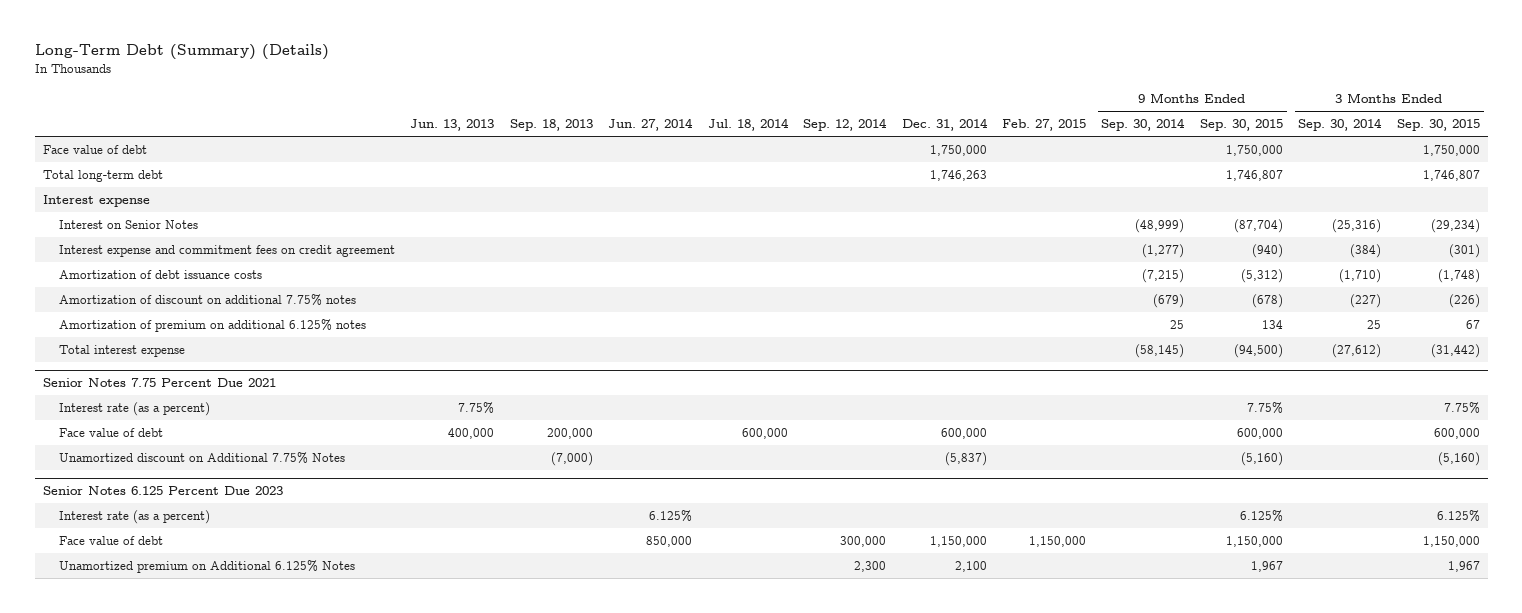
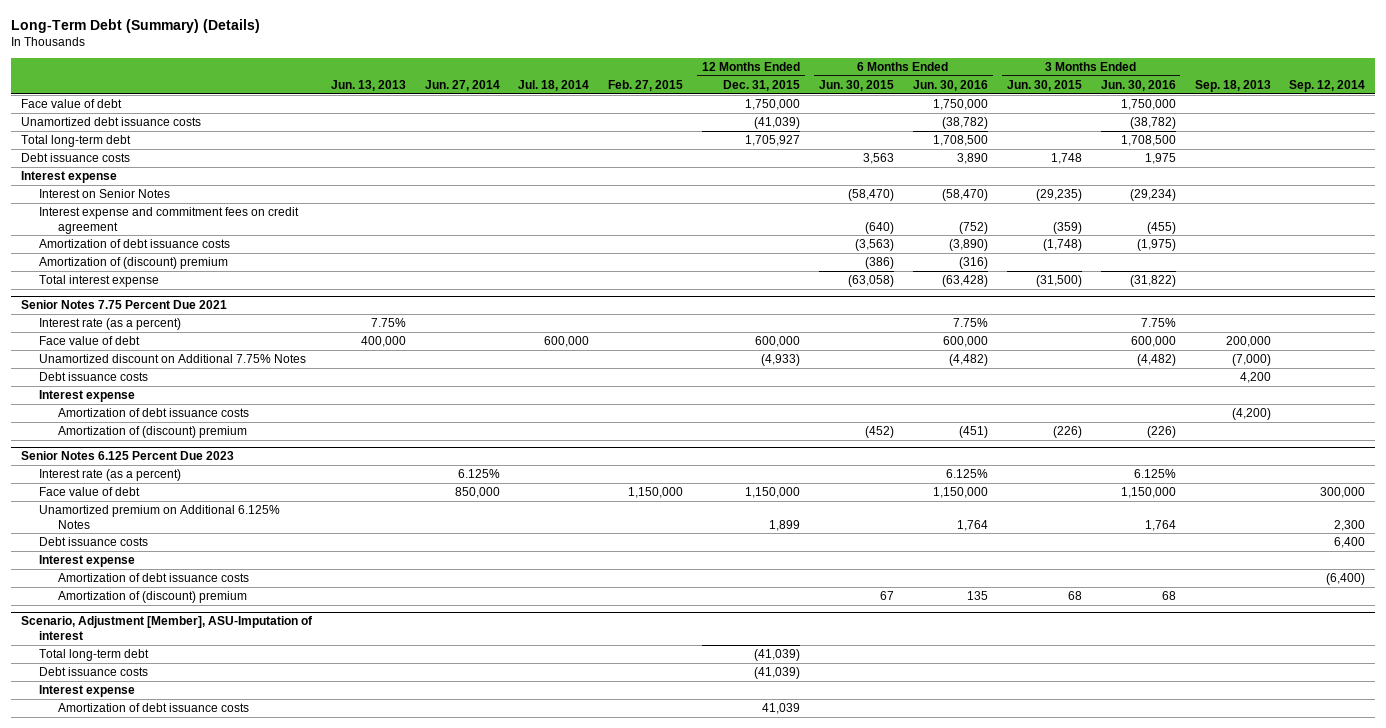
- | Jun. 13, 2013 | Sep. 18, 2013 | Jun. 27, 2014 | Jul. 18, 2014 | Sep. 12, 2014 | Dec. 31, 2014 | Feb. 27, 2015 | 9 Months Ended Sep. 30, 2014 | 9 Months Ended Sep. 30, 2015 | 3 Months Ended Sep. 30, 2014 | 3 Months Ended Sep. 30, 2015
+ | Jun. 13, 2013 | Jun. 27, 2014 | Jul. 18, 2014 | Feb. 27, 2015 | 12 Months Ended Dec. 31, 2015 | 6 Months Ended Jun. 30, 2015 | 6 Months Ended Jun. 30, 2016 | 3 Months Ended Jun. 30, 2015 | 3 Months Ended Jun. 30, 2016 | Sep. 18, 2013 | Sep. 12, 2014
+ Unamortized debt issuance costs | | | | | (41,039) | | (38,782) | | (38,782) | |
+ Debt issuance costs | | | | | | 3,563 | 3,890 | 1,748 | 1,975 | |
- Amortization of discount on additional 7.75% notes | | | | | | | | (679) | (678) | (227) | (226)
- Amortization of premium on additional 6.125% notes | | | | | | | | 25 | 134 | 25 | 67
+ Amortization of (discount) premium | | | | | | (386) | (316) | | | |
@ Senior Notes 7.75 Percent Due 2021
+ Debt issuance costs | | | | | | | | | | 4,200 |
+ Interest expense
+ Amortization of debt issuance costs | | | | | | | | | | (4,200) |
+ Amortization of (discount) premium | | | | | | (452) | (451) | (226) | (226) | |
@ Senior Notes 6.125 Percent Due 2023
+ Debt issuance costs | | | | | | | | | | | 6,400
+ Interest expense
+ Amortization of debt issuance costs | | | | | | | | | | | (6,400)
+ Amortization of (discount) premium | | | | | | 67 | 135 | 68 | 68 | |
+ Scenario, Adjustment [Member], ASU-Imputation of interest
+ Total long-term debt | | | | | (41,039) | | | | | |
+ Debt issuance costs | | | | | (41,039) | | | | | |
+ Interest expense
+ Amortization of debt issuance costs | | | | | 41,039 | | | | | |

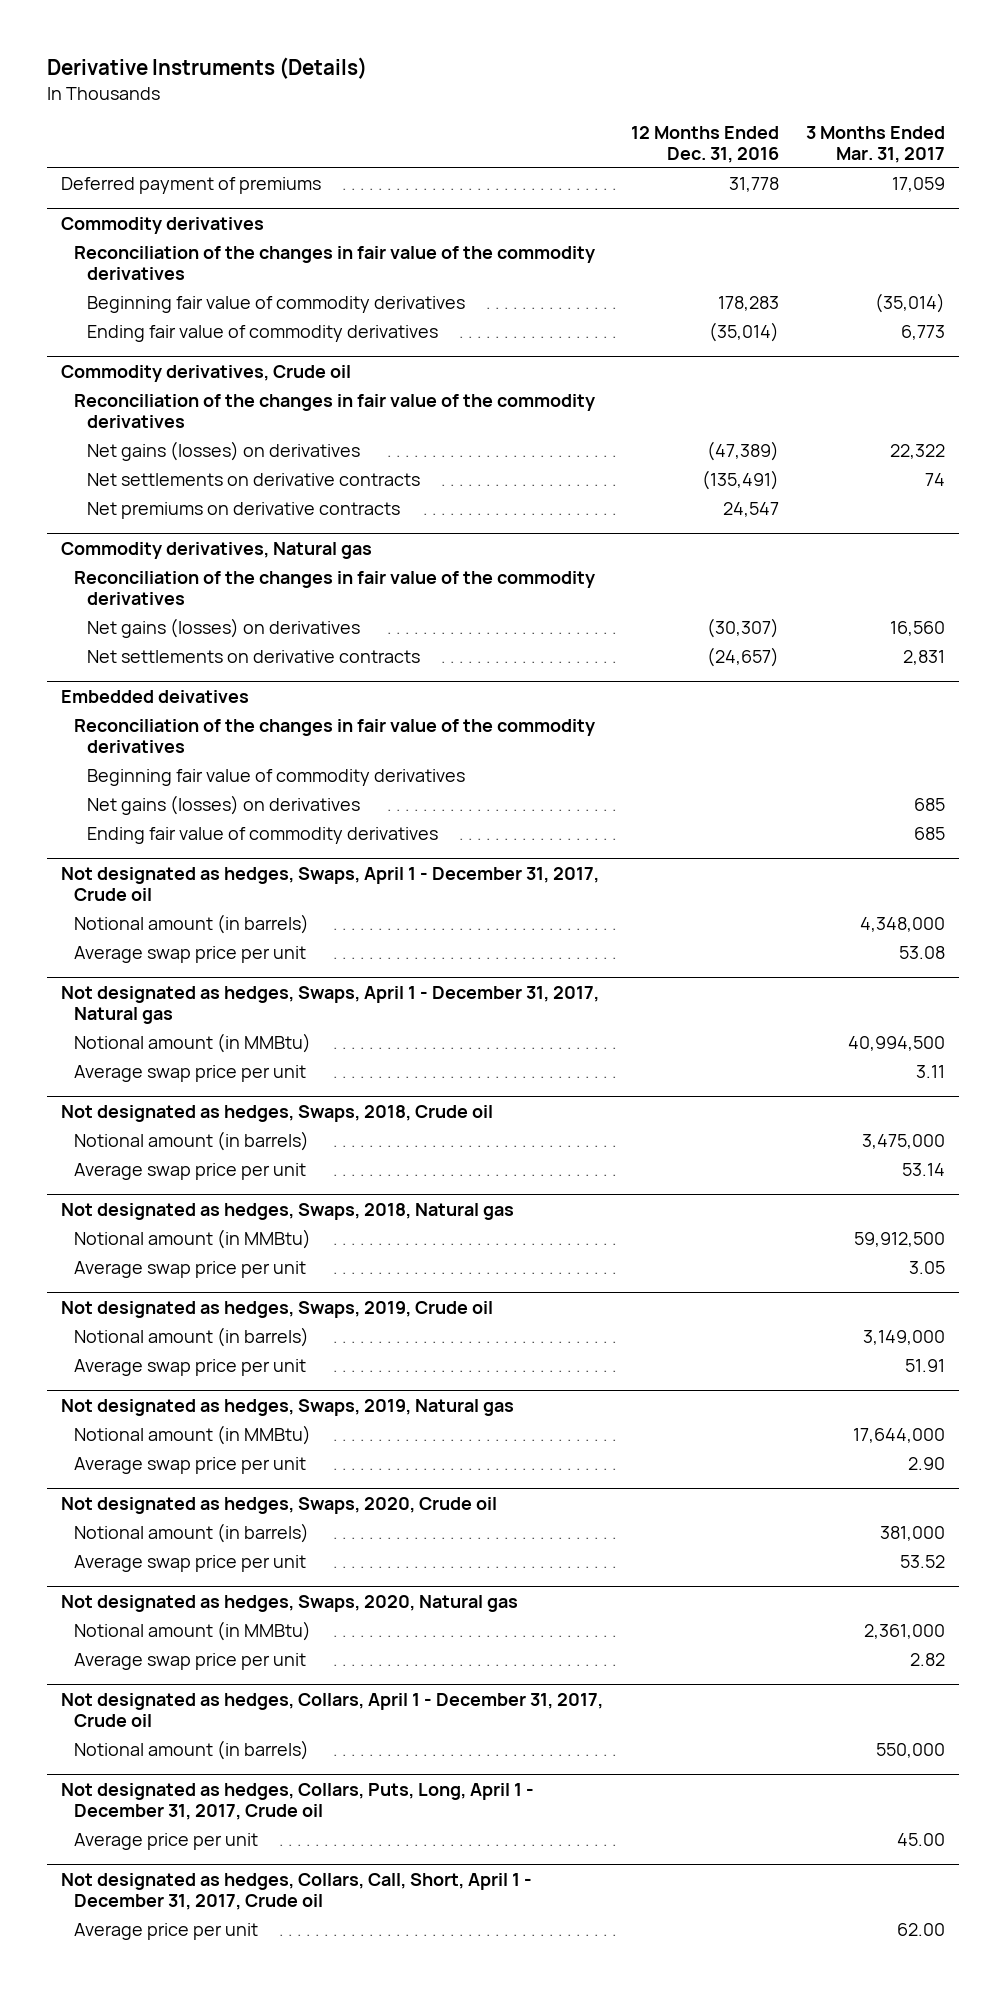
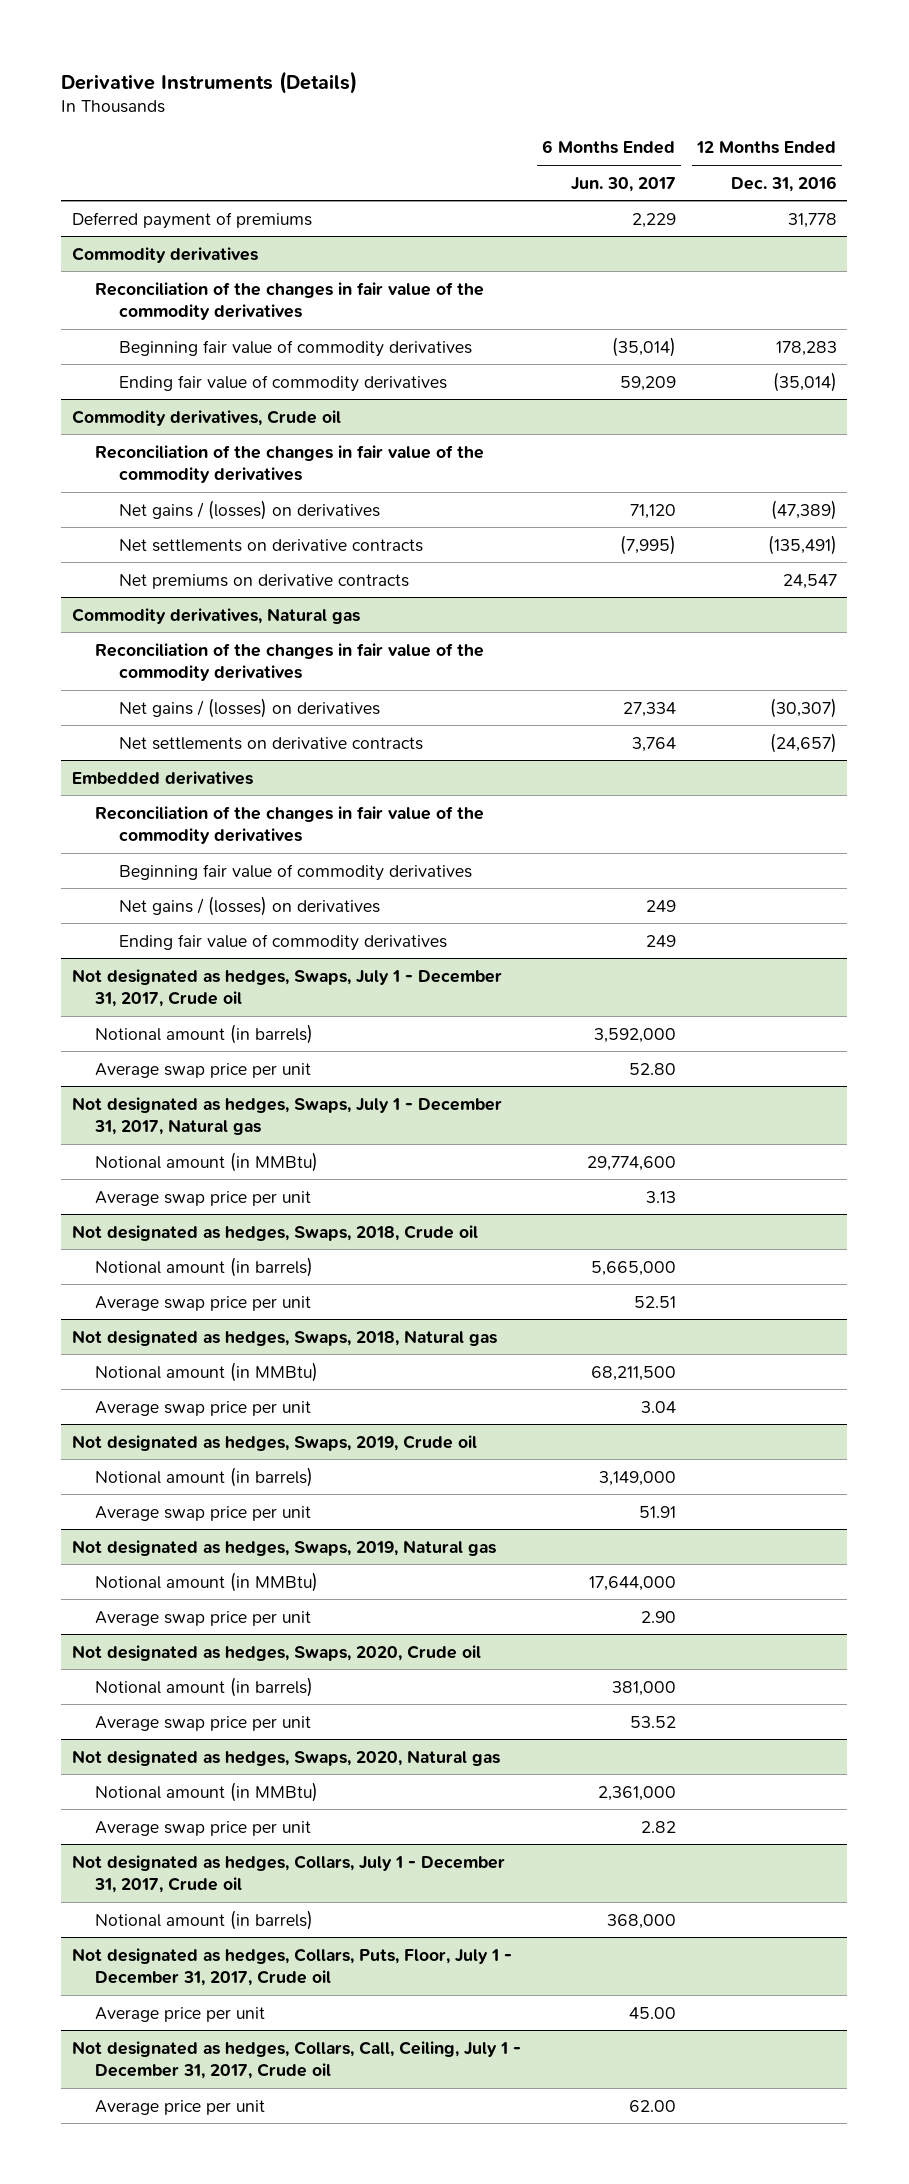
- | 12 Months Ended Dec. 31, 2016 | 3 Months Ended Mar. 31, 2017
+ | 6 Months Ended Jun. 30, 2017 | 12 Months Ended Dec. 31, 2016
@ Commodity derivatives, Crude oil
- Net gains (losses) on derivatives | (47,389) | 22,322
+ Net gains / (losses) on derivatives | 71,120 | (47,389)
@ Commodity derivatives, Natural gas
- Net gains (losses) on derivatives | (30,307) | 16,560
+ Net gains / (losses) on derivatives | 27,334 | (30,307)
- Embedded deivatives
+ Embedded derivatives
- Net gains (losses) on derivatives | | 685
+ Net gains / (losses) on derivatives | 249 |
- Not designated as hedges, Swaps, April 1 - December 31, 2017, Crude oil
+ Not designated as hedges, Swaps, July 1 - December 31, 2017, Crude oil
- Not designated as hedges, Swaps, April 1 - December 31, 2017, Natural gas
+ Not designated as hedges, Swaps, July 1 - December 31, 2017, Natural gas
- Not designated as hedges, Collars, April 1 - December 31, 2017, Crude oil
+ Not designated as hedges, Collars, July 1 - December 31, 2017, Crude oil
- Not designated as hedges, Collars, Puts, Long, April 1 - December 31, 2017, Crude oil
+ Not designated as hedges, Collars, Puts, Floor, July 1 - December 31, 2017, Crude oil
- Not designated as hedges, Collars, Call, Short, April 1 - December 31, 2017, Crude oil
+ Not designated as hedges, Collars, Call, Ceiling, July 1 - December 31, 2017, Crude oil

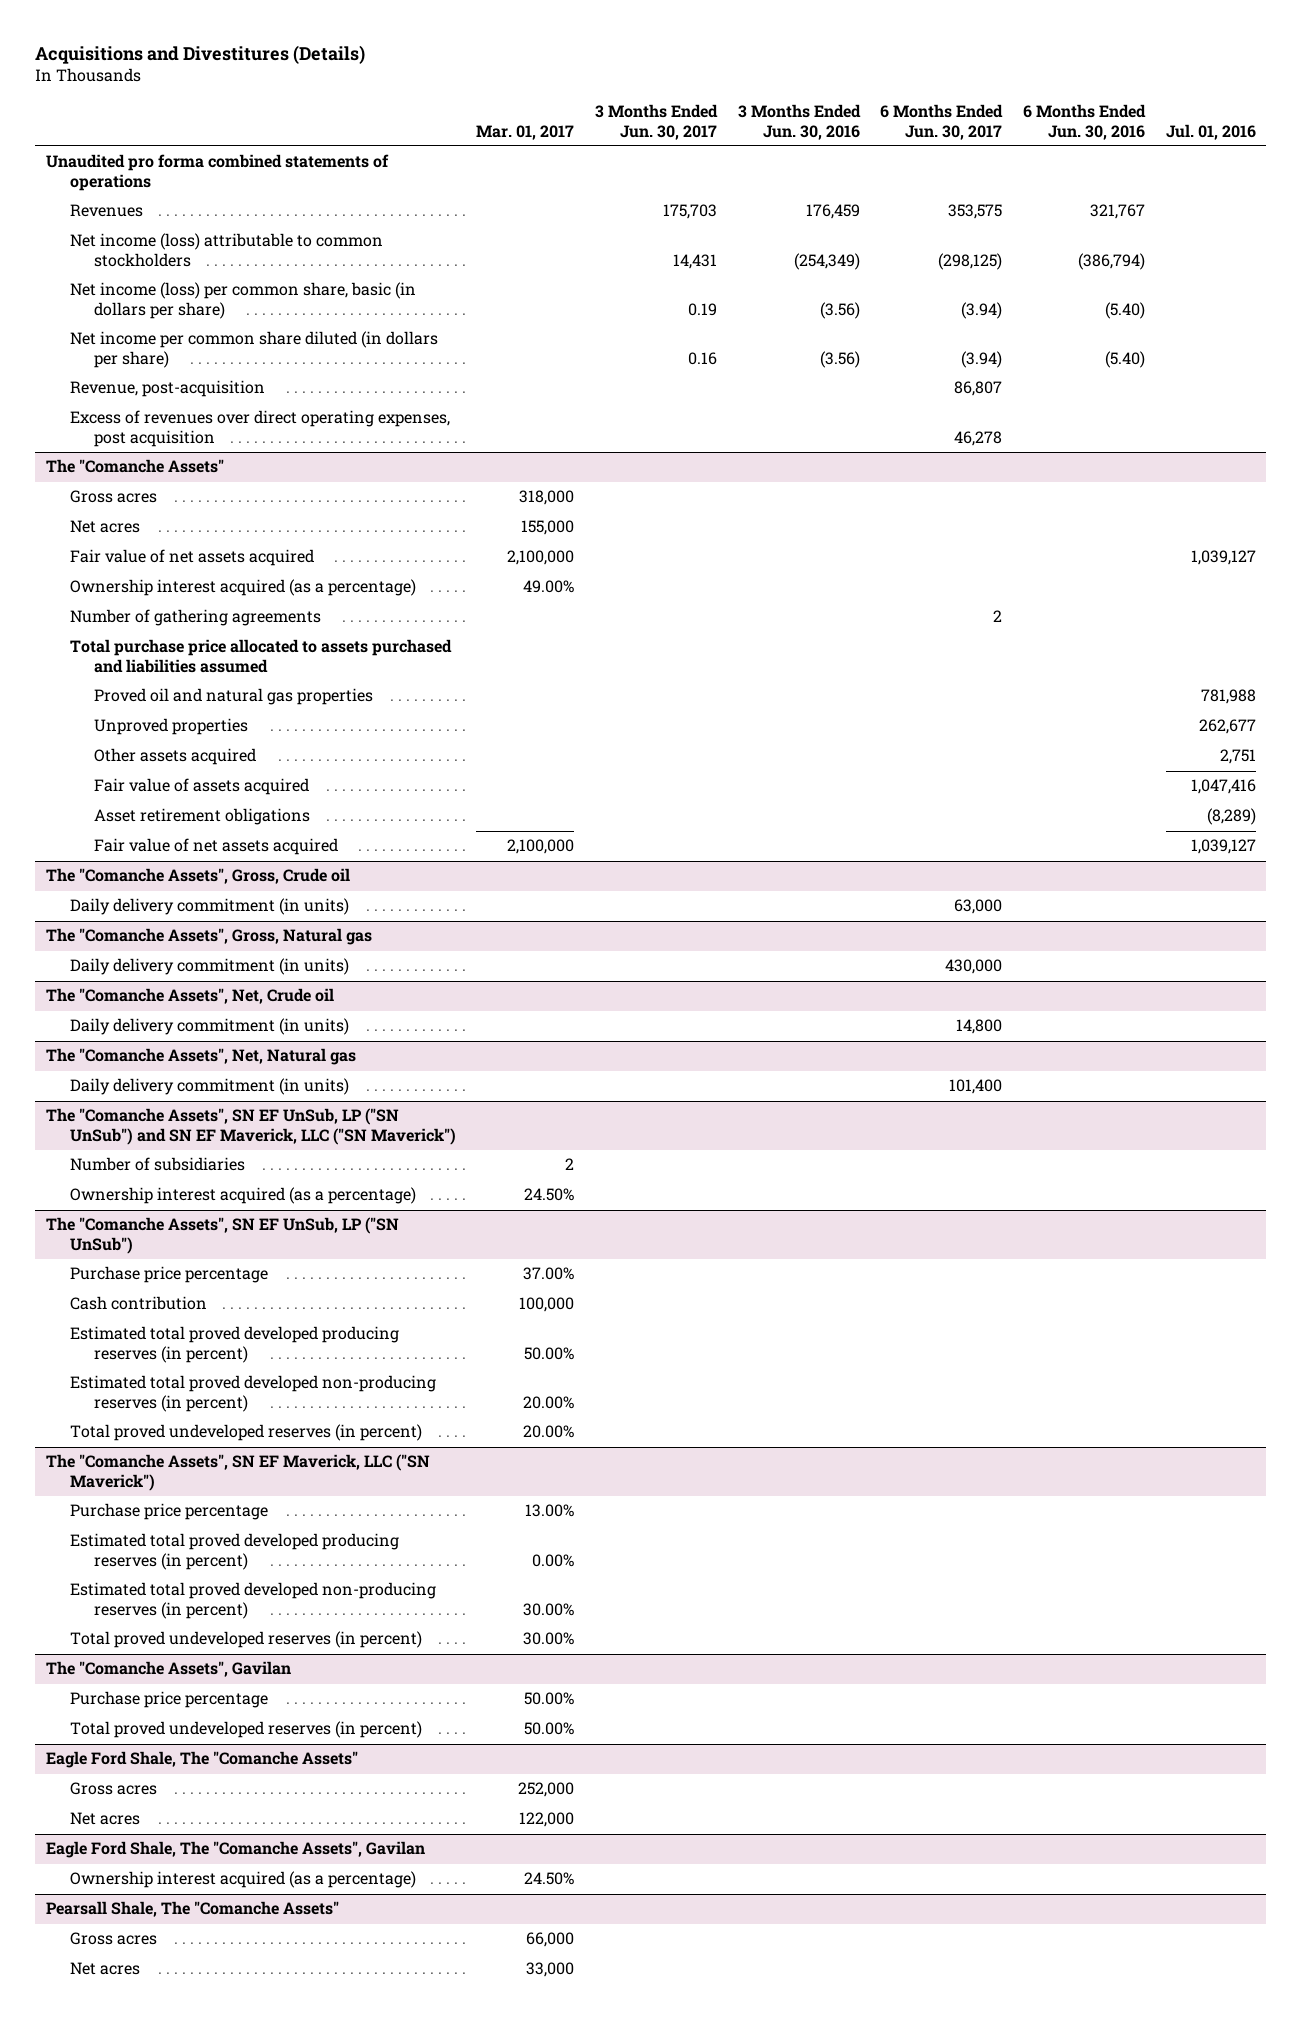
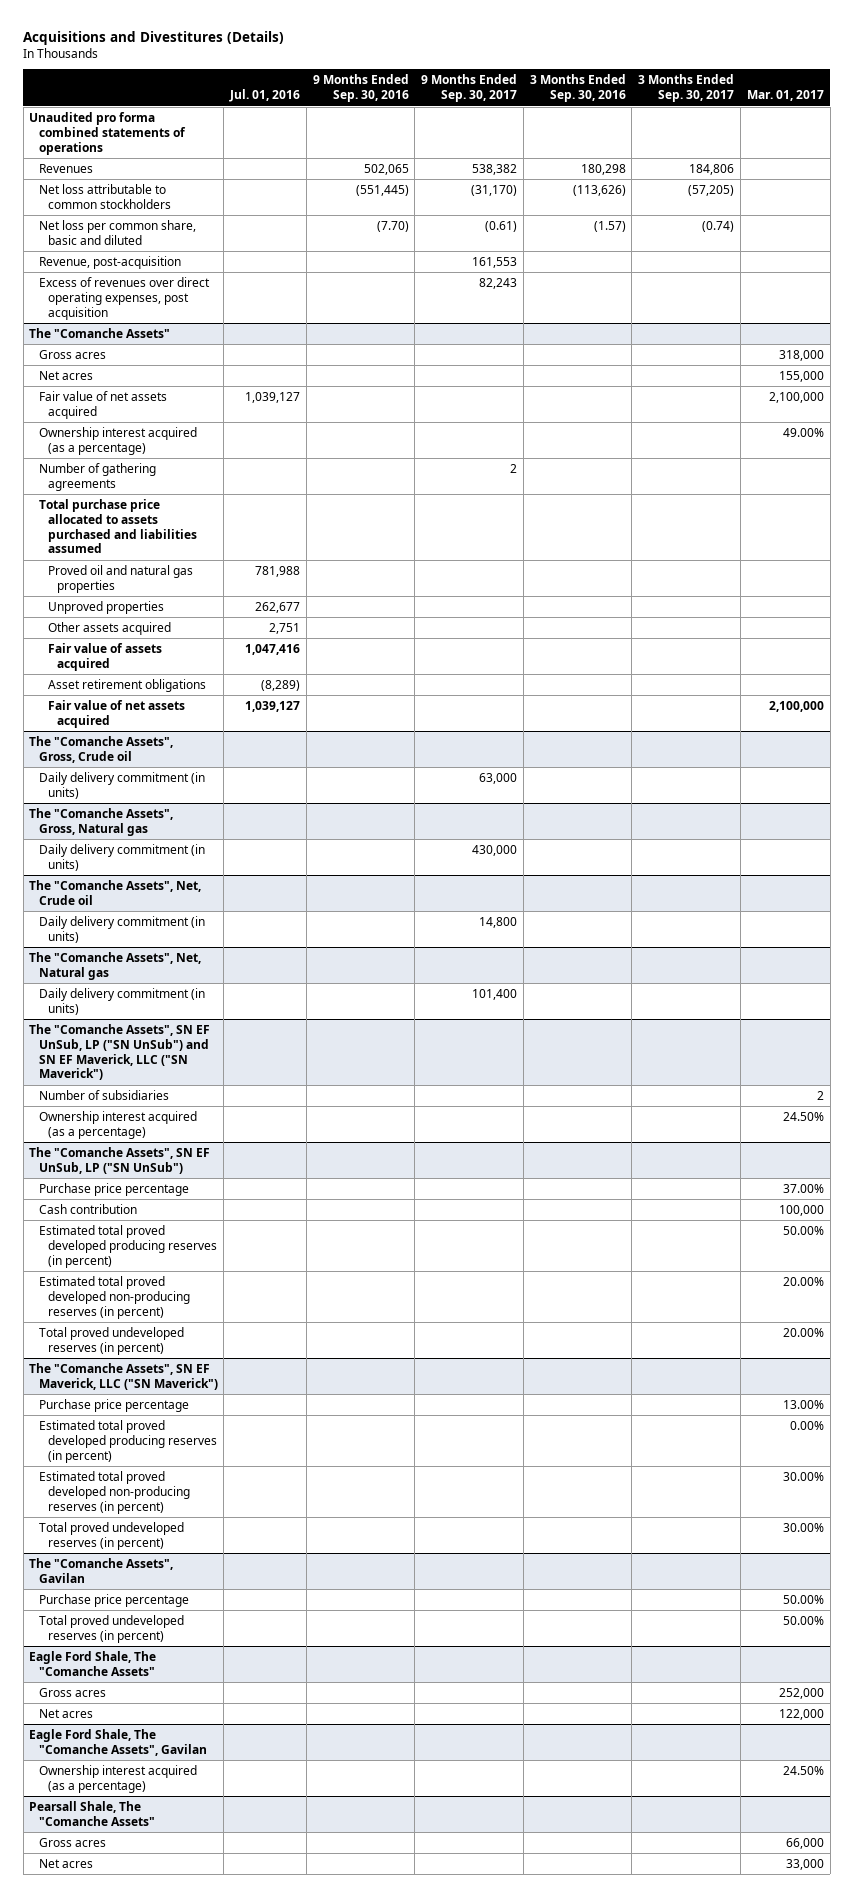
- | Mar. 01, 2017 | 3 Months Ended Jun. 30, 2017 | 3 Months Ended Jun. 30, 2016 | 6 Months Ended Jun. 30, 2017 | 6 Months Ended Jun. 30, 2016 | Jul. 01, 2016
+ | Jul. 01, 2016 | 9 Months Ended Sep. 30, 2016 | 9 Months Ended Sep. 30, 2017 | 3 Months Ended Sep. 30, 2016 | 3 Months Ended Sep. 30, 2017 | Mar. 01, 2017
- Net income (loss) attributable to common stockholders | | 14,431 | (254,349) | (298,125) | (386,794) |
- Net income (loss) per common share, basic (in dollars per share) | | 0.19 | (3.56) | (3.94) | (5.40) |
- Net income per common share diluted (in dollars per share) | | 0.16 | (3.56) | (3.94) | (5.40) |
+ Net loss attributable to common stockholders | | (551,445) | (31,170) | (113,626) | (57,205) |
+ Net loss per common share, basic and diluted | | (7.70) | (0.61) | (1.57) | (0.74) |

